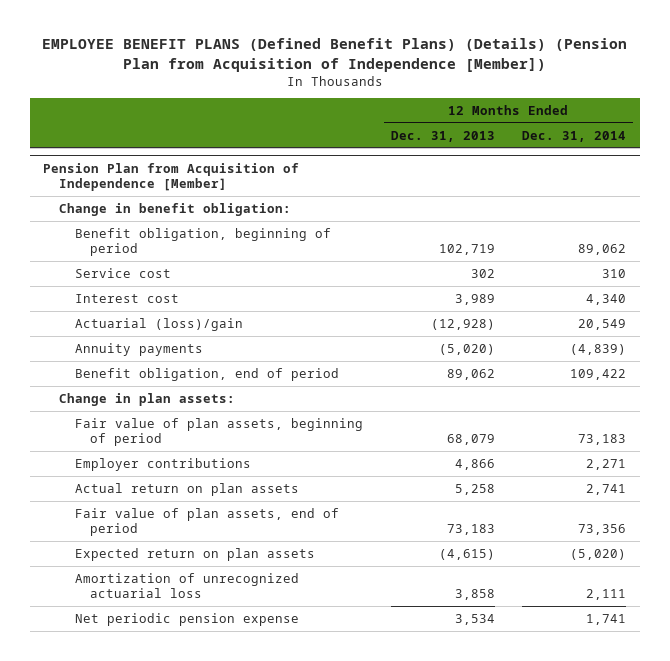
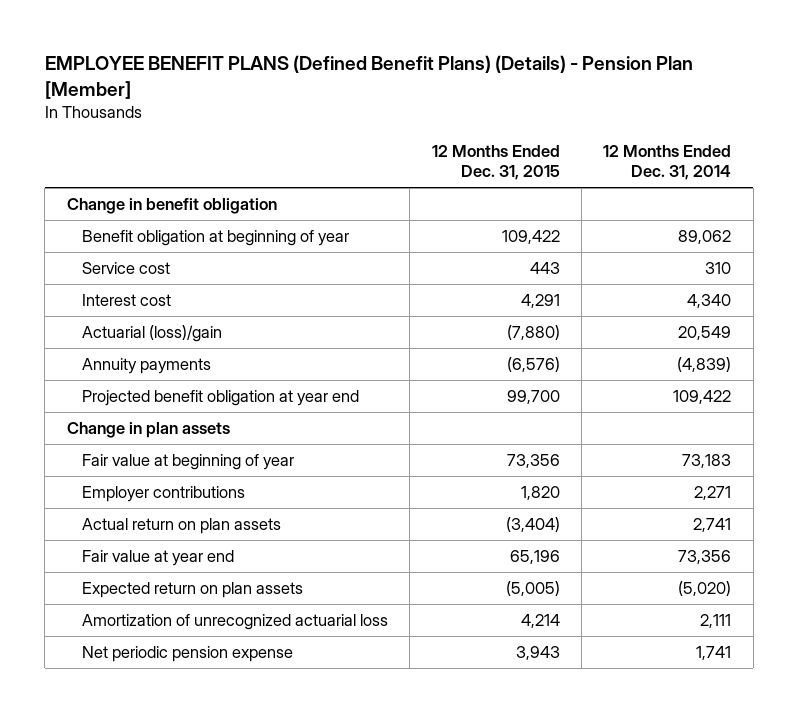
- EMPLOYEE BENEFIT PLANS (Defined Benefit Plans) (Details) (Pension Plan from Acquisition of Independence [Member])
+ EMPLOYEE BENEFIT PLANS (Defined Benefit Plans) (Details) - Pension Plan [Member]
- | 12 Months Ended Dec. 31, 2013 | 12 Months Ended Dec. 31, 2014
+ | 12 Months Ended Dec. 31, 2015 | 12 Months Ended Dec. 31, 2014
- Pension Plan from Acquisition of Independence [Member]
- Change in benefit obligation:
- Benefit obligation, beginning of period | 102,719 | 89,062
+ Change in benefit obligation
+ Benefit obligation at beginning of year | 109,422 | 89,062
- Benefit obligation, end of period | 89,062 | 109,422
- Change in plan assets:
- Fair value of plan assets, beginning of period | 68,079 | 73,183
+ Projected benefit obligation at year end | 99,700 | 109,422
+ Change in plan assets
+ Fair value at beginning of year | 73,356 | 73,183
- Fair value of plan assets, end of period | 73,183 | 73,356
+ Fair value at year end | 65,196 | 73,356

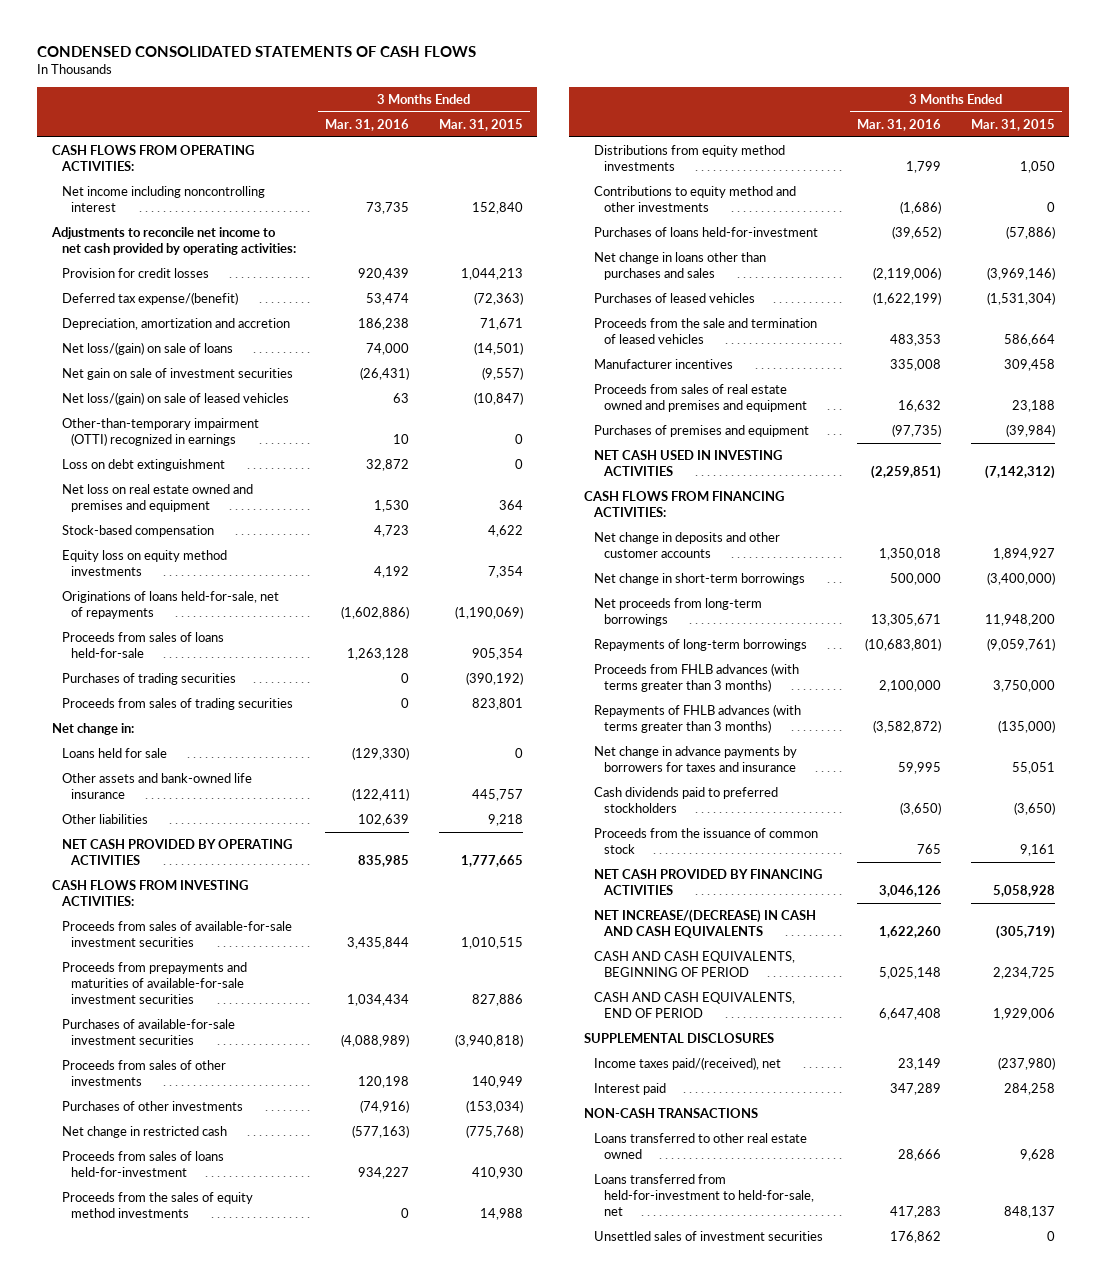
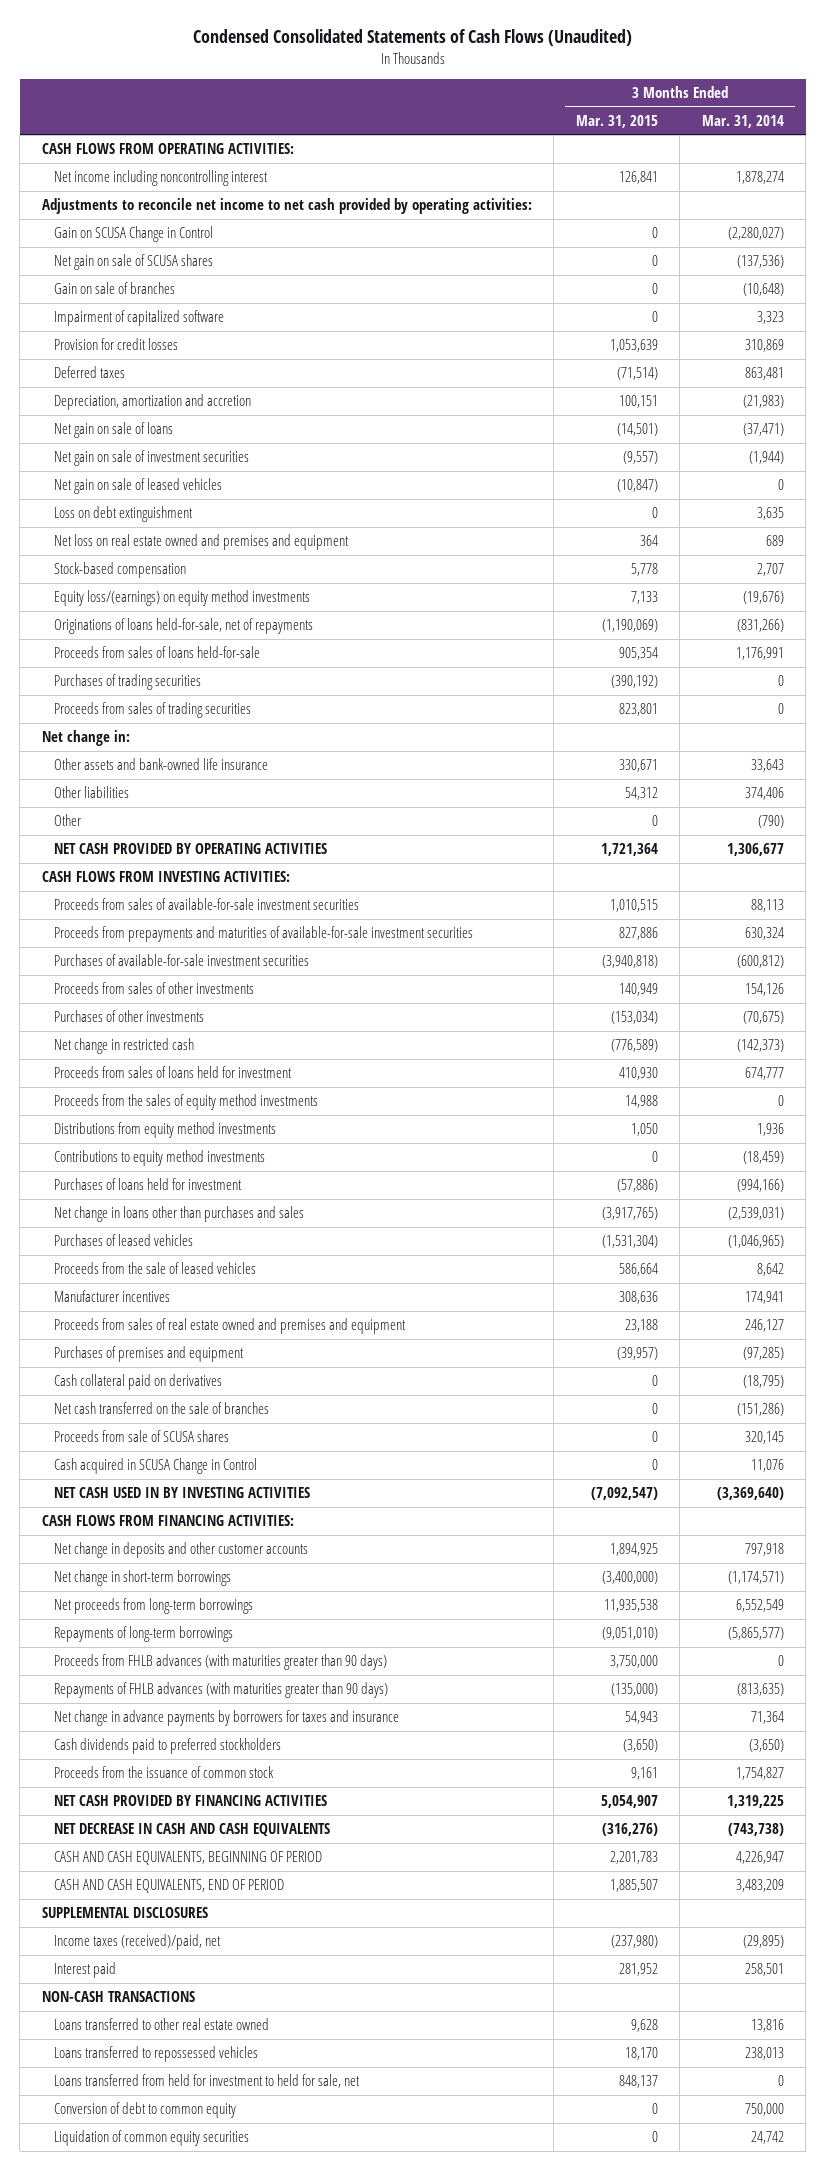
- CONDENSED CONSOLIDATED STATEMENTS OF CASH FLOWS
+ Condensed Consolidated Statements of Cash Flows (Unaudited)
- | 3 Months Ended Mar. 31, 2016 | 3 Months Ended Mar. 31, 2015
+ | 3 Months Ended Mar. 31, 2015 | 3 Months Ended Mar. 31, 2014
- Net income including noncontrolling interest | 73,735 | 152,840
+ Net income including noncontrolling interest | 126,841 | 1,878,274
- Provision for credit losses | 920,439 | 1,044,213
- Deferred tax expense/(benefit) | 53,474 | (72,363)
- Depreciation, amortization and accretion | 186,238 | 71,671
- Net loss/(gain) on sale of loans | 74,000 | (14,501)
+ Gain on SCUSA Change in Control | 0 | (2,280,027)
+ Net gain on sale of SCUSA shares | 0 | (137,536)
+ Gain on sale of branches | 0 | (10,648)
+ Impairment of capitalized software | 0 | 3,323
+ Provision for credit losses | 1,053,639 | 310,869
+ Deferred taxes | (71,514) | 863,481
+ Depreciation, amortization and accretion | 100,151 | (21,983)
+ Net gain on sale of loans | (14,501) | (37,471)
- Net loss/(gain) on sale of leased vehicles | 63 | (10,847)
- Other-than-temporary impairment (OTTI) recognized in earnings | 10 | 0
+ Net gain on sale of leased vehicles | (10,847) | 0
- Stock-based compensation | 4,723 | 4,622
- Equity loss on equity method investments | 4,192 | 7,354
+ Stock-based compensation | 5,778 | 2,707
+ Equity loss/(earnings) on equity method investments | 7,133 | (19,676)
- Loans held for sale | (129,330) | 0
- Other assets and bank-owned life insurance | (122,411) | 445,757
- Other liabilities | 102,639 | 9,218
- NET CASH PROVIDED BY OPERATING ACTIVITIES | 835,985 | 1,777,665
+ Other assets and bank-owned life insurance | 330,671 | 33,643
+ Other liabilities | 54,312 | 374,406
+ Other | 0 | (790)
+ NET CASH PROVIDED BY OPERATING ACTIVITIES | 1,721,364 | 1,306,677
- Net change in restricted cash | (577,163) | (775,768)
- Proceeds from sales of loans held-for-investment | 934,227 | 410,930
+ Net change in restricted cash | (776,589) | (142,373)
+ Proceeds from sales of loans held for investment | 410,930 | 674,777
- Contributions to equity method and other investments | (1,686) | 0
- Purchases of loans held-for-investment | (39,652) | (57,886)
- Net change in loans other than purchases and sales | (2,119,006) | (3,969,146)
+ Contributions to equity method investments | 0 | (18,459)
+ Purchases of loans held for investment | (57,886) | (994,166)
+ Net change in loans other than purchases and sales | (3,917,765) | (2,539,031)
- Proceeds from the sale and termination of leased vehicles | 483,353 | 586,664
- Manufacturer incentives | 335,008 | 309,458
+ Proceeds from the sale of leased vehicles | 586,664 | 8,642
+ Manufacturer incentives | 308,636 | 174,941
- Purchases of premises and equipment | (97,735) | (39,984)
- NET CASH USED IN INVESTING ACTIVITIES | (2,259,851) | (7,142,312)
+ Purchases of premises and equipment | (39,957) | (97,285)
+ Cash collateral paid on derivatives | 0 | (18,795)
+ Net cash transferred on the sale of branches | 0 | (151,286)
+ Proceeds from sale of SCUSA shares | 0 | 320,145
+ Cash acquired in SCUSA Change in Control | 0 | 11,076
+ NET CASH USED IN BY INVESTING ACTIVITIES | (7,092,547) | (3,369,640)
- Net change in deposits and other customer accounts | 1,350,018 | 1,894,927
+ Net change in deposits and other customer accounts | 1,894,925 | 797,918
- Net proceeds from long-term borrowings | 13,305,671 | 11,948,200
- Repayments of long-term borrowings | (10,683,801) | (9,059,761)
- Proceeds from FHLB advances (with terms greater than 3 months) | 2,100,000 | 3,750,000
- Repayments of FHLB advances (with terms greater than 3 months) | (3,582,872) | (135,000)
- Net change in advance payments by borrowers for taxes and insurance | 59,995 | 55,051
+ Net proceeds from long-term borrowings | 11,935,538 | 6,552,549
+ Repayments of long-term borrowings | (9,051,010) | (5,865,577)
+ Proceeds from FHLB advances (with maturities greater than 90 days) | 3,750,000 | 0
+ Repayments of FHLB advances (with maturities greater than 90 days) | (135,000) | (813,635)
+ Net change in advance payments by borrowers for taxes and insurance | 54,943 | 71,364
- NET CASH PROVIDED BY FINANCING ACTIVITIES | 3,046,126 | 5,058,928
- NET INCREASE/(DECREASE) IN CASH AND CASH EQUIVALENTS | 1,622,260 | (305,719)
- CASH AND CASH EQUIVALENTS, BEGINNING OF PERIOD | 5,025,148 | 2,234,725
- CASH AND CASH EQUIVALENTS, END OF PERIOD | 6,647,408 | 1,929,006
+ NET CASH PROVIDED BY FINANCING ACTIVITIES | 5,054,907 | 1,319,225
+ NET DECREASE IN CASH AND CASH EQUIVALENTS | (316,276) | (743,738)
+ CASH AND CASH EQUIVALENTS, BEGINNING OF PERIOD | 2,201,783 | 4,226,947
+ CASH AND CASH EQUIVALENTS, END OF PERIOD | 1,885,507 | 3,483,209
- Income taxes paid/(received), net | 23,149 | (237,980)
- Interest paid | 347,289 | 284,258
+ Income taxes (received)/paid, net | (237,980) | (29,895)
+ Interest paid | 281,952 | 258,501
- Loans transferred from held-for-investment to held-for-sale, net | 417,283 | 848,137
- Unsettled sales of investment securities | 176,862 | 0
+ Loans transferred to repossessed vehicles | 18,170 | 238,013
+ Loans transferred from held for investment to held for sale, net | 848,137 | 0
+ Conversion of debt to common equity | 0 | 750,000
+ Liquidation of common equity securities | 0 | 24,742

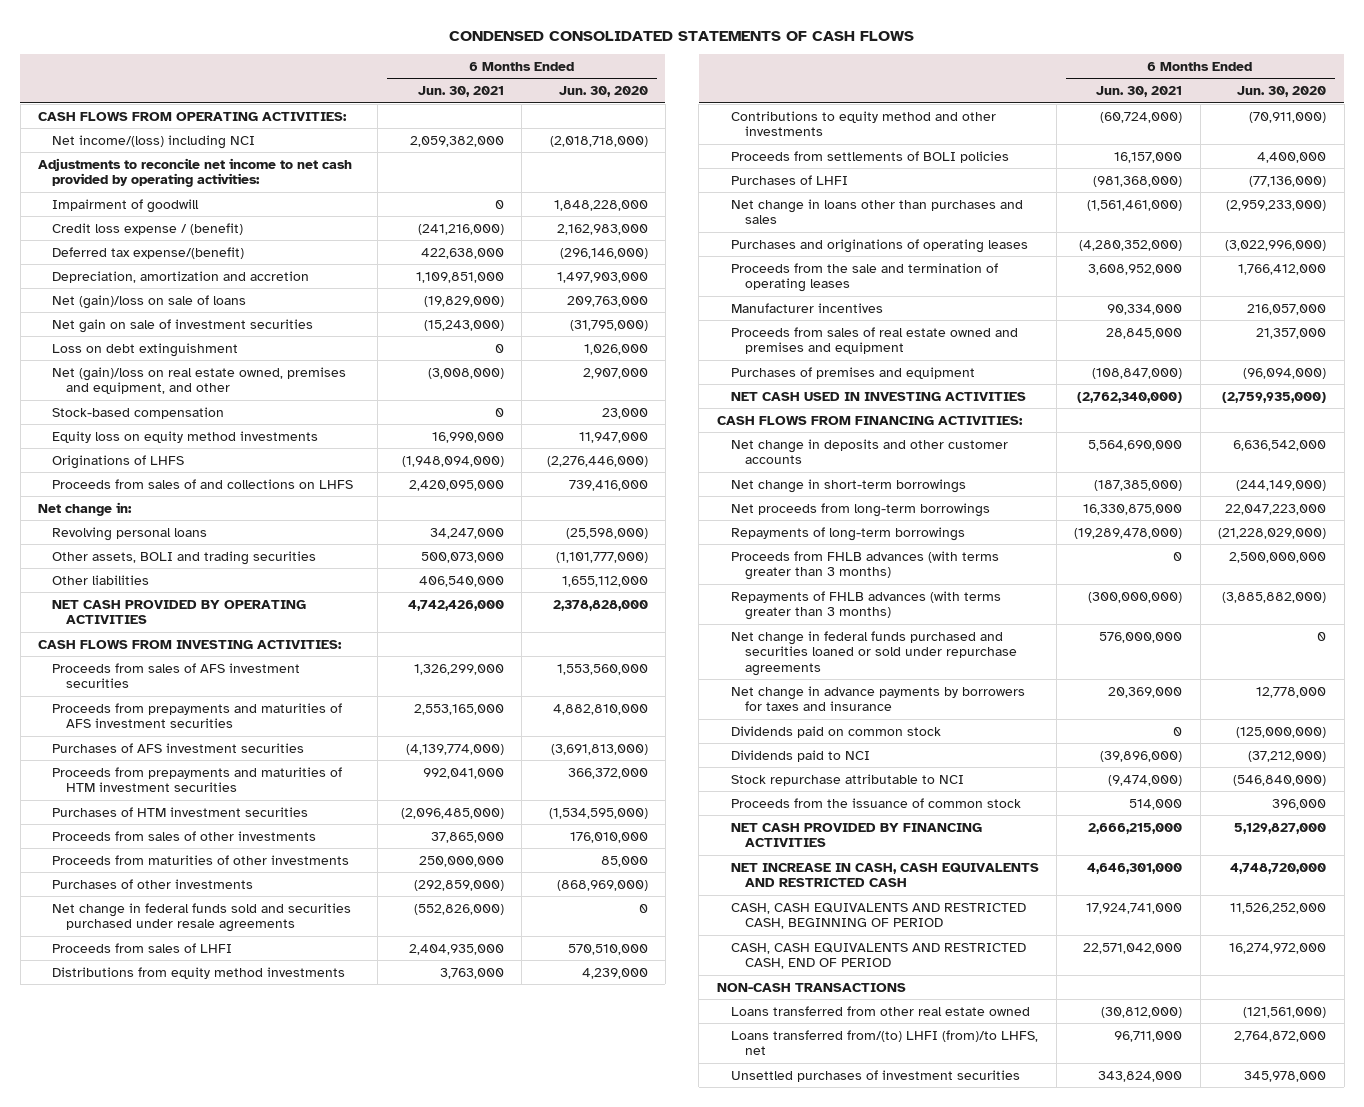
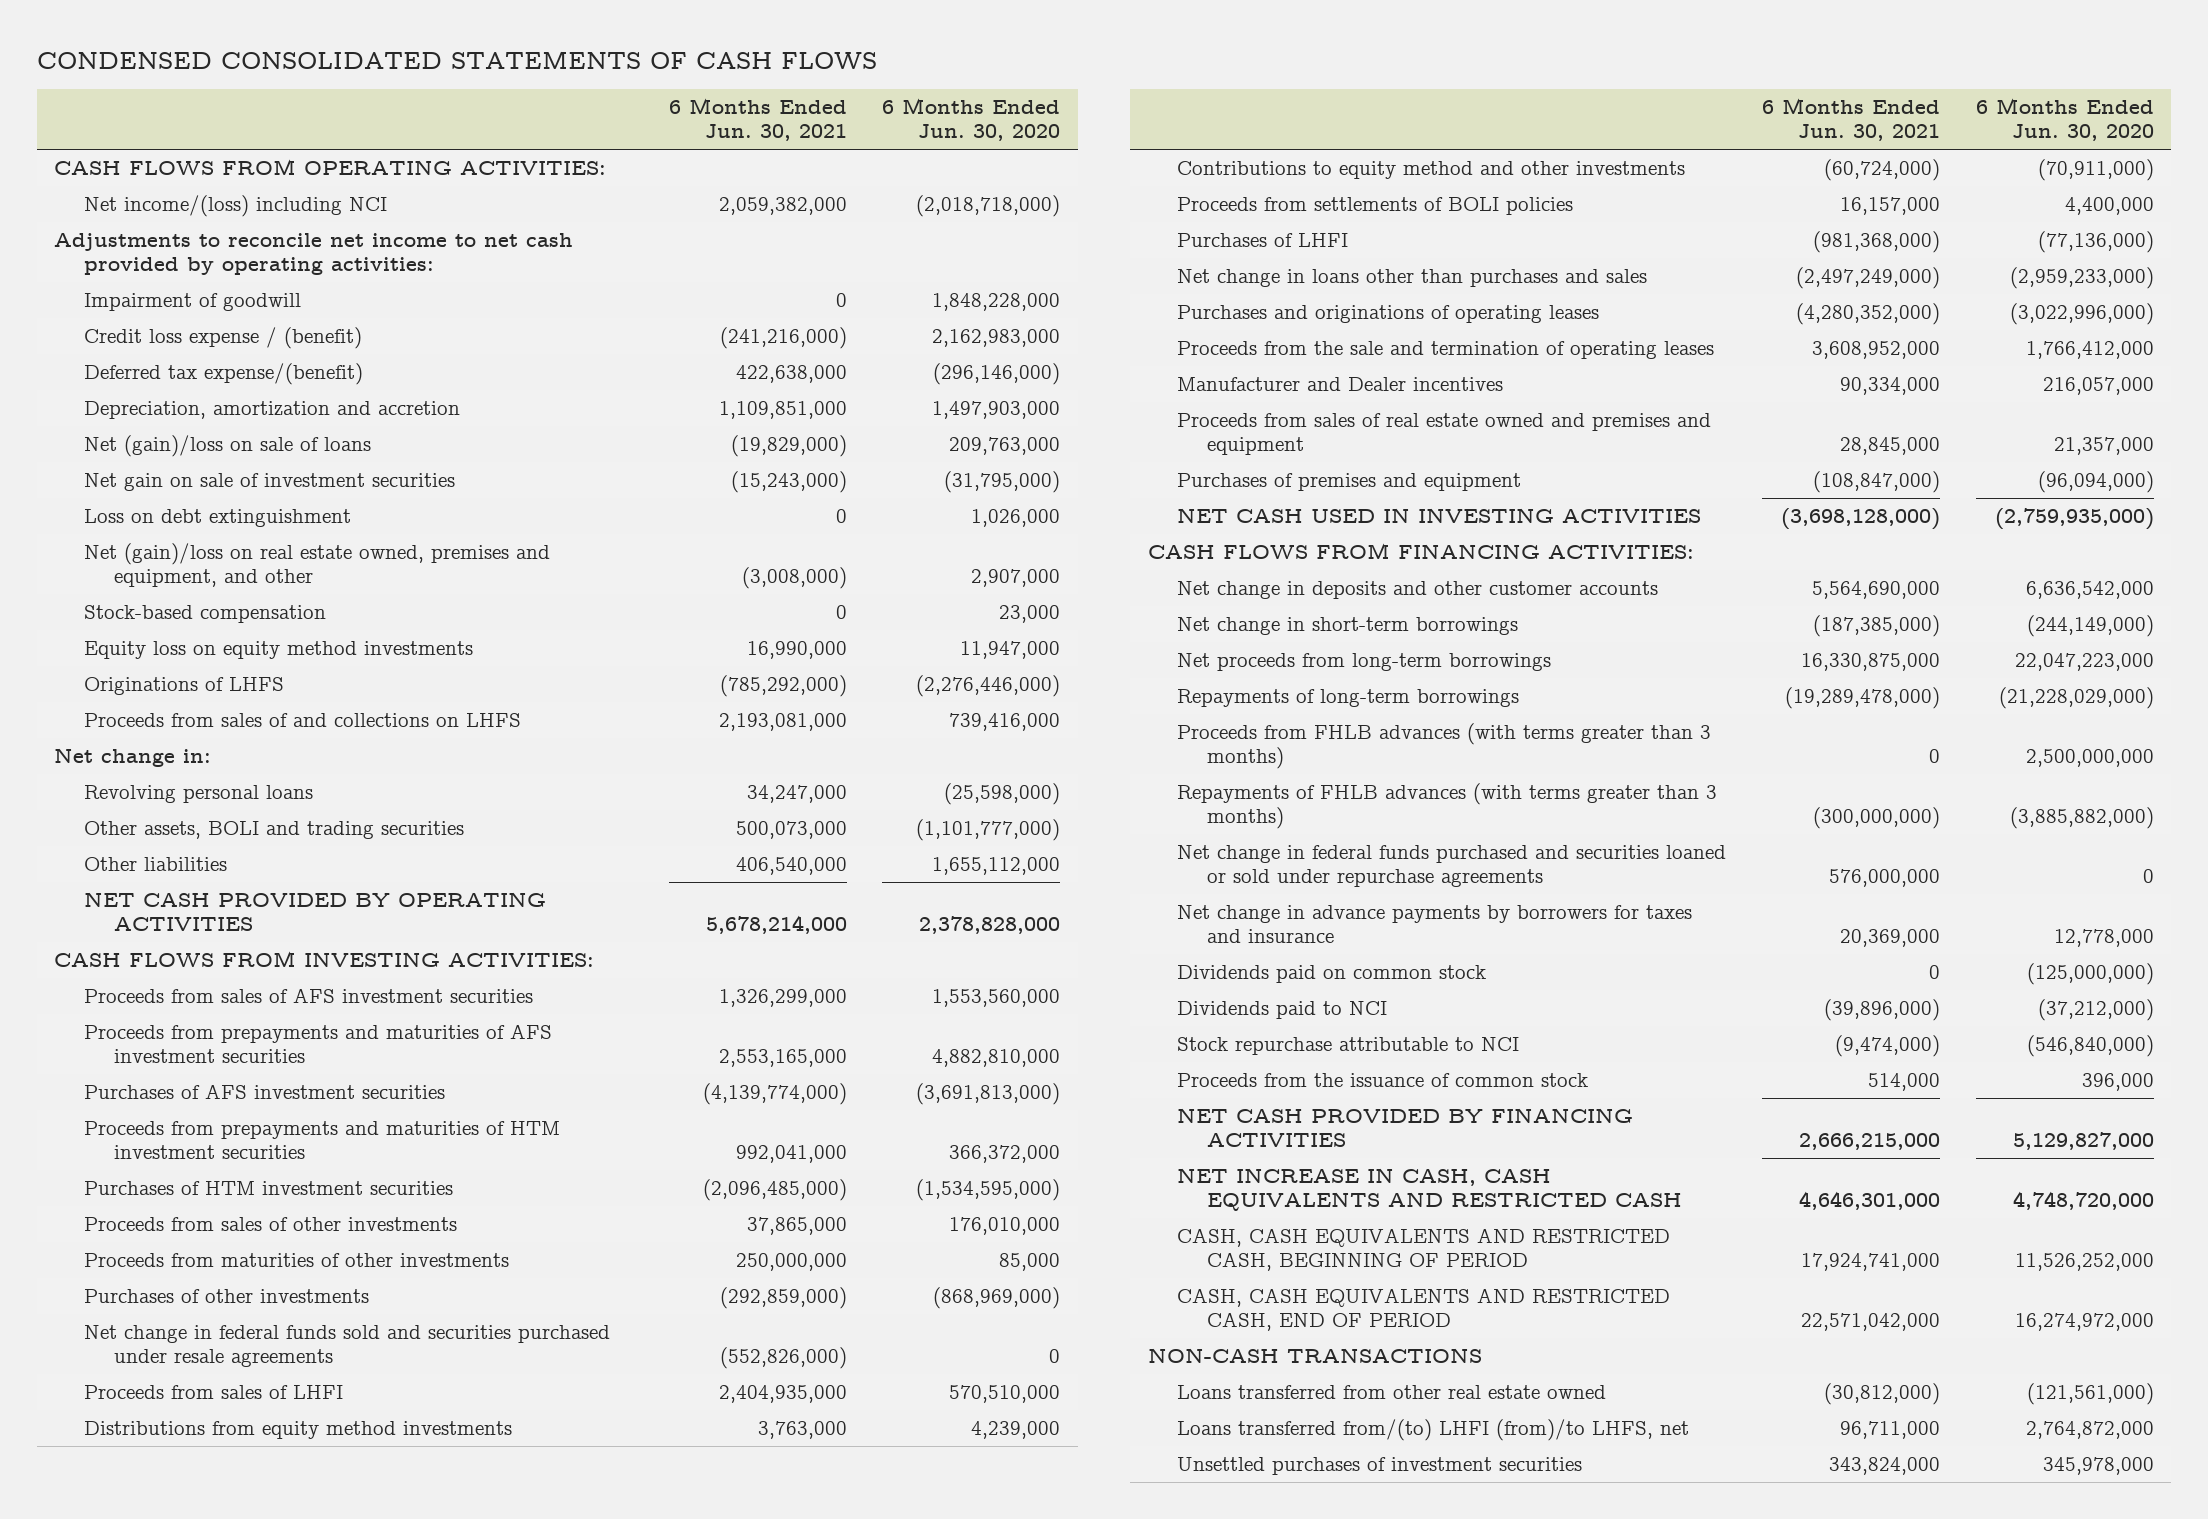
- Originations of LHFS | (1,948,094,000) | (2,276,446,000)
- Proceeds from sales of and collections on LHFS | 2,420,095,000 | 739,416,000
+ Originations of LHFS | (785,292,000) | (2,276,446,000)
+ Proceeds from sales of and collections on LHFS | 2,193,081,000 | 739,416,000
- NET CASH PROVIDED BY OPERATING ACTIVITIES | 4,742,426,000 | 2,378,828,000
+ NET CASH PROVIDED BY OPERATING ACTIVITIES | 5,678,214,000 | 2,378,828,000
- Net change in loans other than purchases and sales | (1,561,461,000) | (2,959,233,000)
+ Net change in loans other than purchases and sales | (2,497,249,000) | (2,959,233,000)
- Manufacturer incentives | 90,334,000 | 216,057,000
+ Manufacturer and Dealer incentives | 90,334,000 | 216,057,000
- NET CASH USED IN INVESTING ACTIVITIES | (2,762,340,000) | (2,759,935,000)
+ NET CASH USED IN INVESTING ACTIVITIES | (3,698,128,000) | (2,759,935,000)

